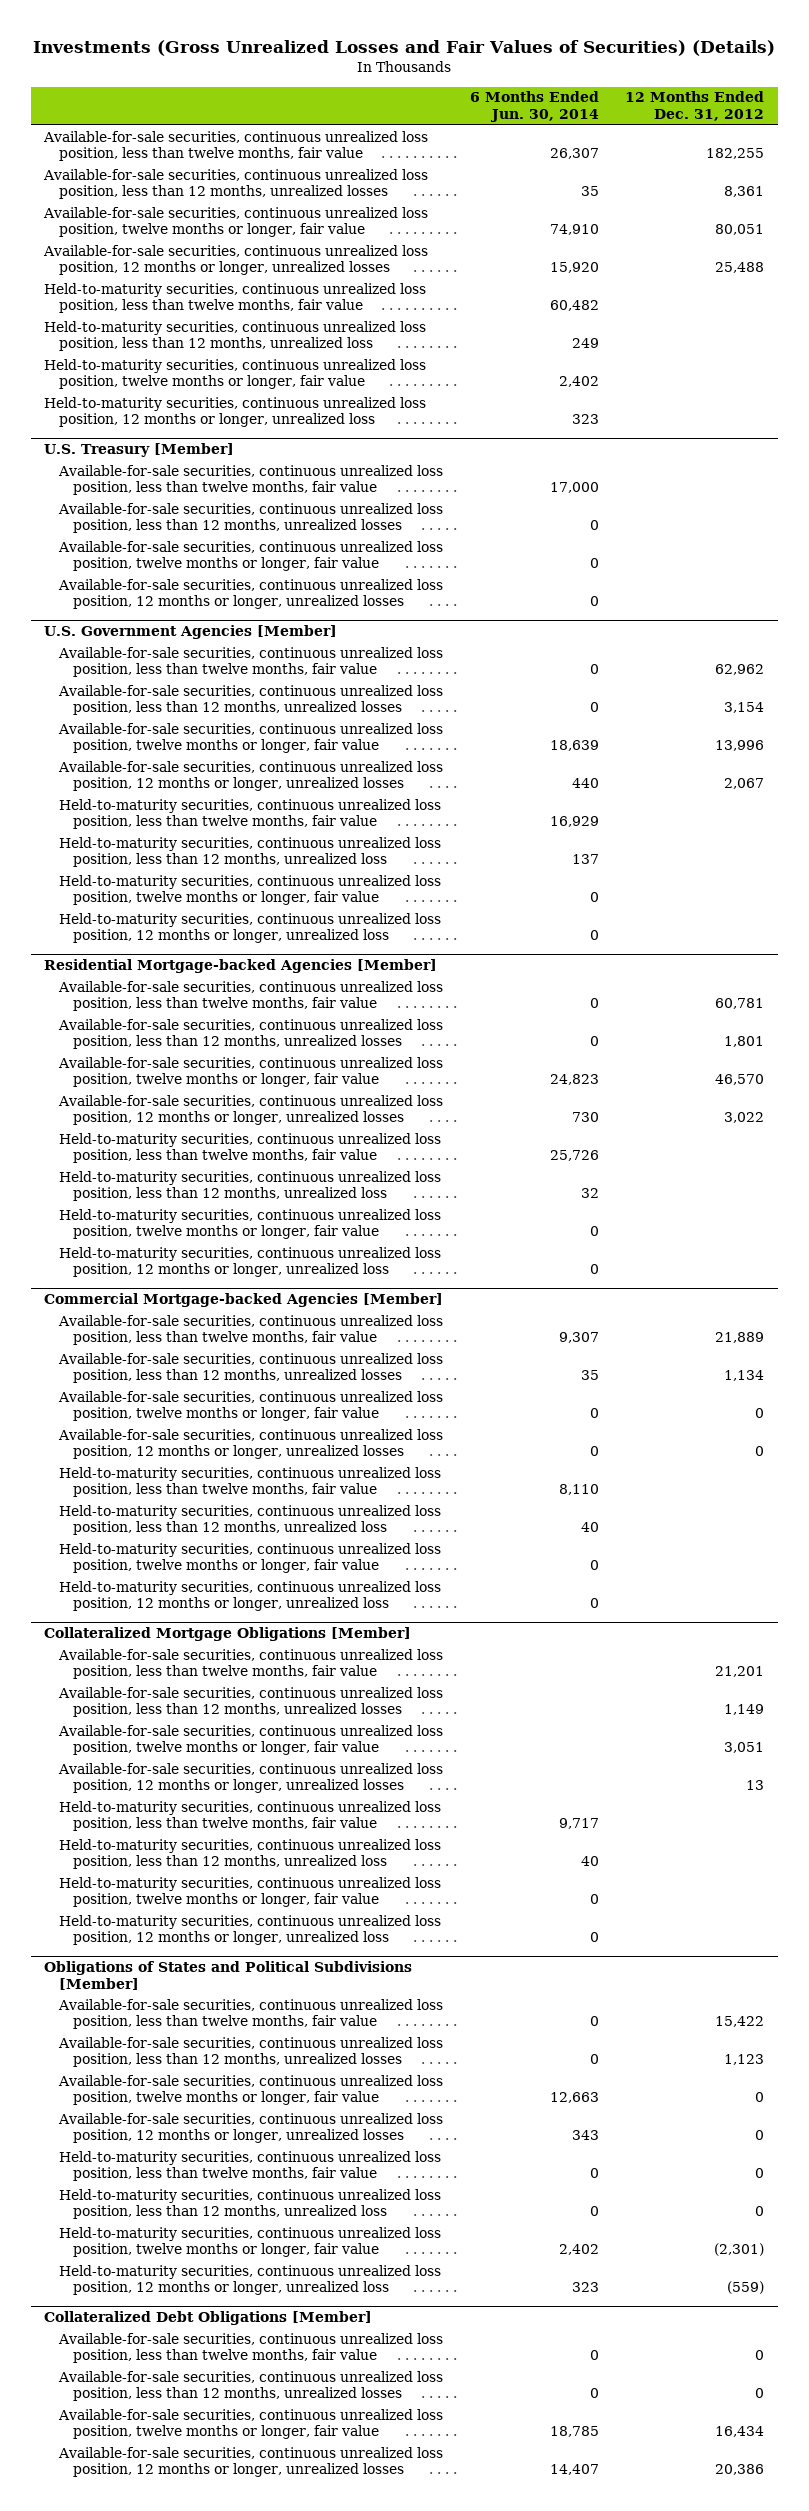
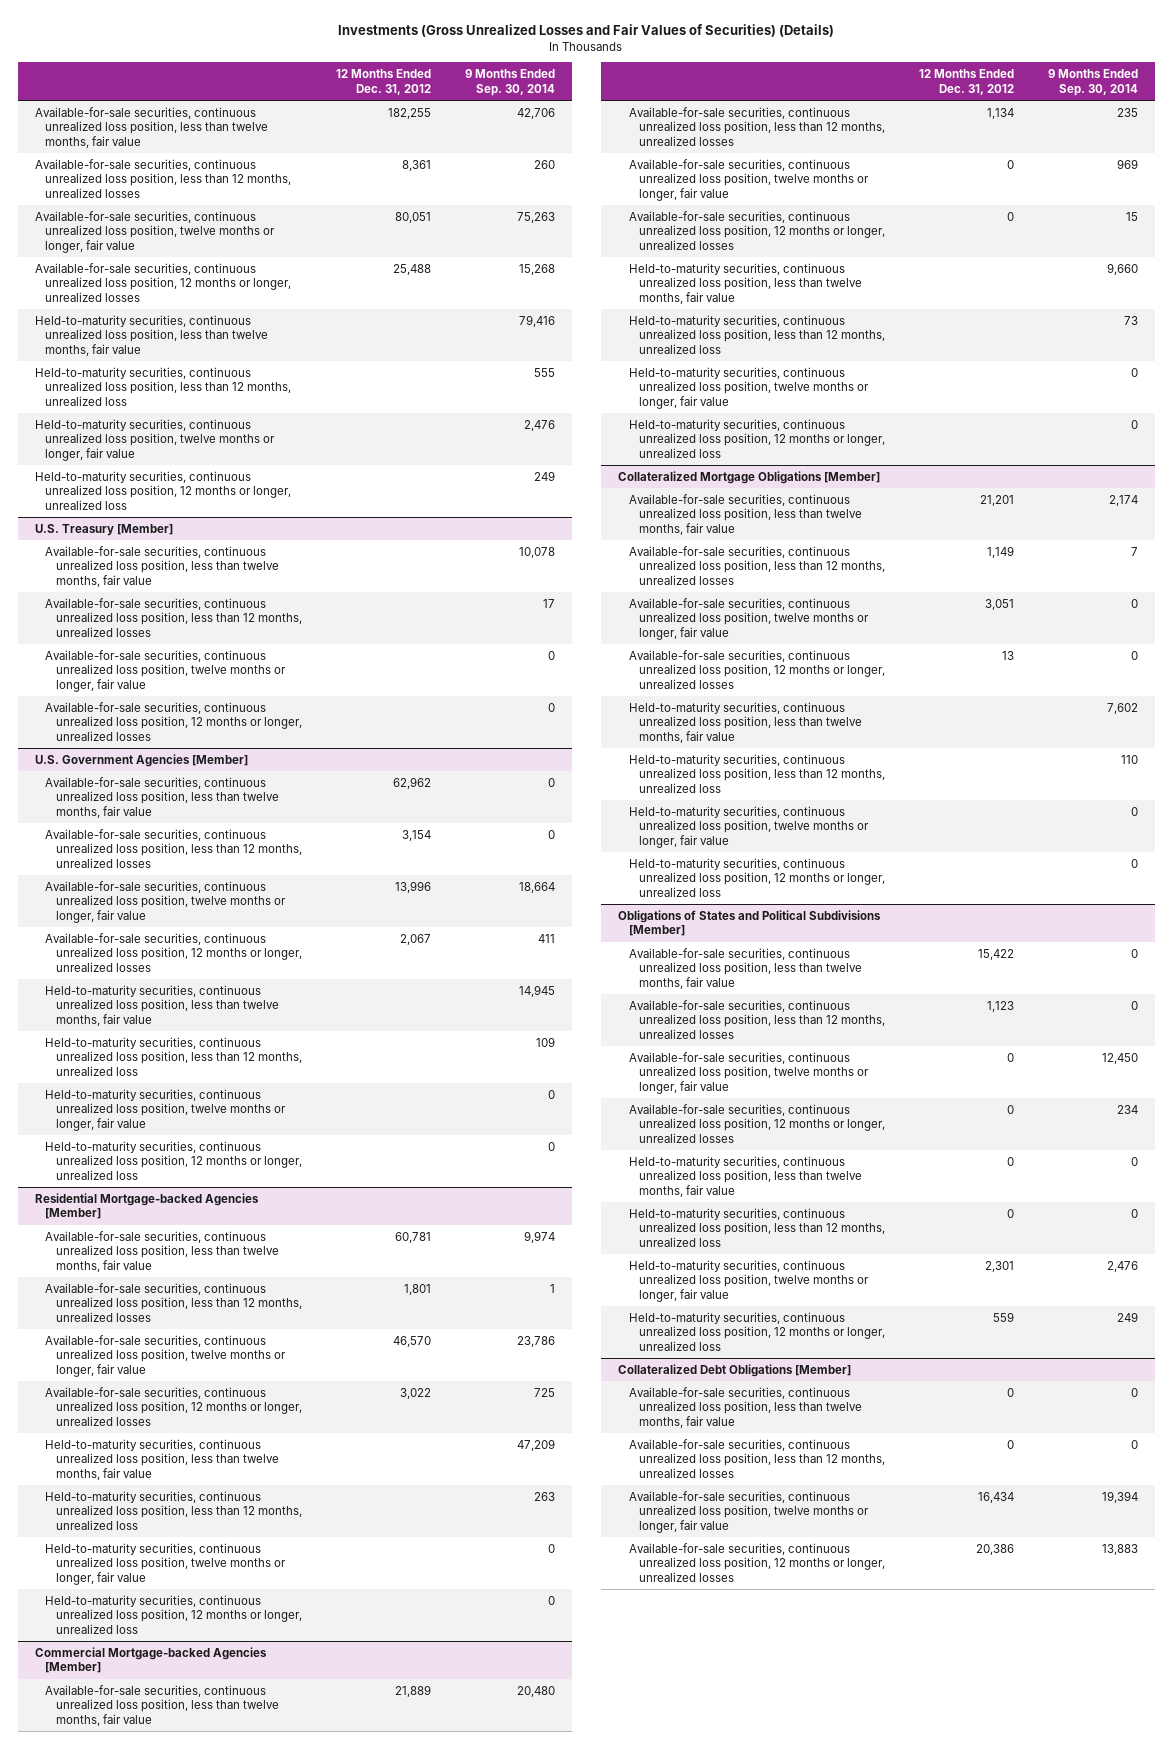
- | 6 Months Ended Jun. 30, 2014 | 12 Months Ended Dec. 31, 2012
+ | 12 Months Ended Dec. 31, 2012 | 9 Months Ended Sep. 30, 2014
@ Obligations of States and Political Subdivisions [Member]
- Held-to-maturity securities, continuous unrealized loss position, twelve months or longer, fair value | 2,402 | (2,301)
- Held-to-maturity securities, continuous unrealized loss position, 12 months or longer, unrealized loss | 323 | (559)
+ Held-to-maturity securities, continuous unrealized loss position, twelve months or longer, fair value | 2,301 | 2,476
+ Held-to-maturity securities, continuous unrealized loss position, 12 months or longer, unrealized loss | 559 | 249

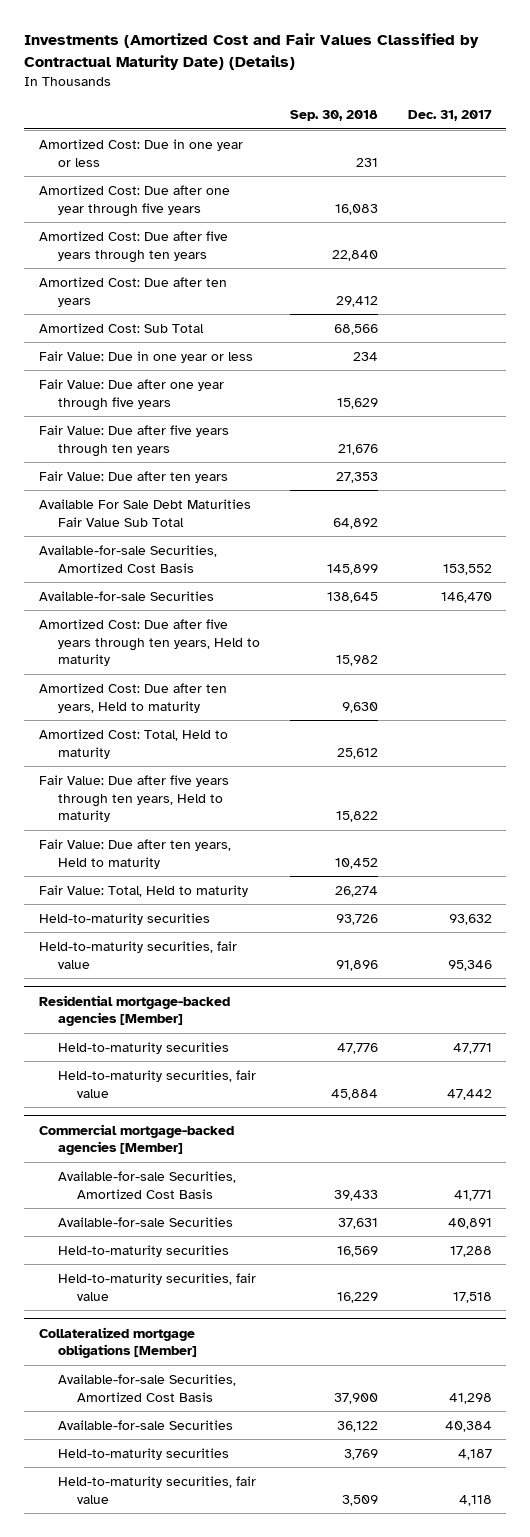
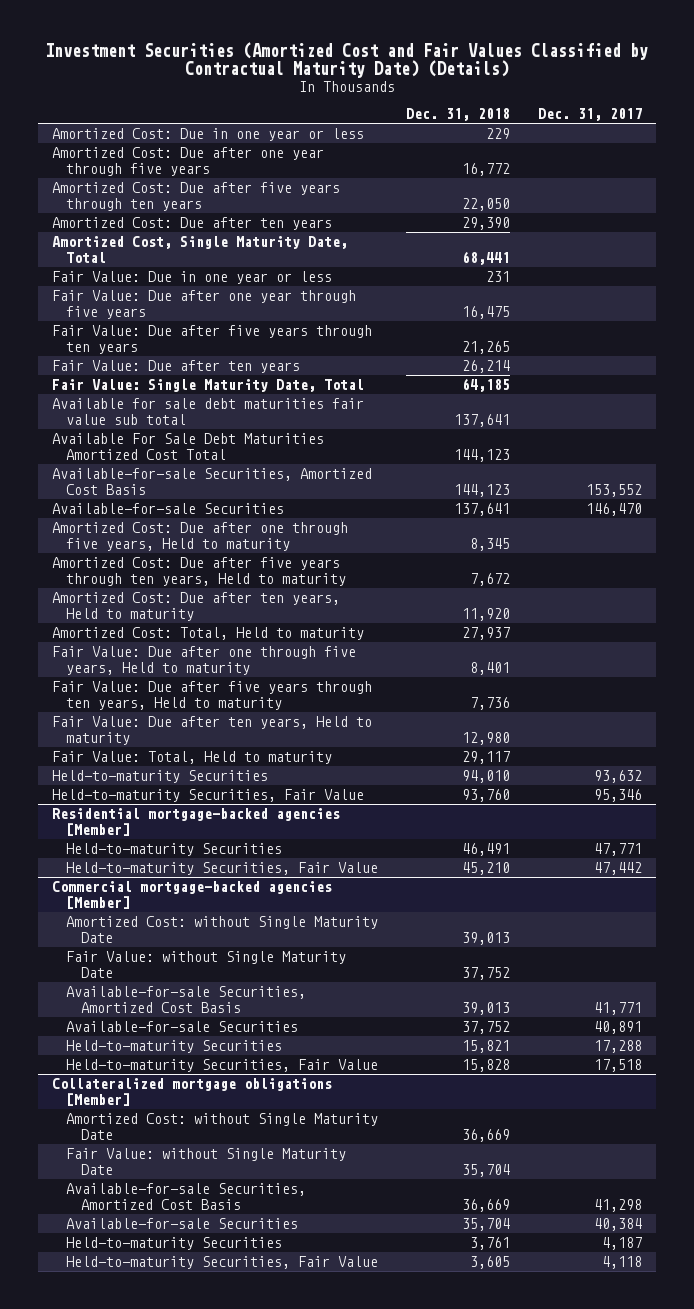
- Investments (Amortized Cost and Fair Values Classified by Contractual Maturity Date) (Details)
+ Investment Securities (Amortized Cost and Fair Values Classified by Contractual Maturity Date) (Details)
- | Sep. 30, 2018 | Dec. 31, 2017
+ | Dec. 31, 2018 | Dec. 31, 2017
- Amortized Cost: Sub Total | 68,566 |
+ Amortized Cost, Single Maturity Date, Total | 68,441 |
- Available For Sale Debt Maturities Fair Value Sub Total | 64,892 |
+ Fair Value: Single Maturity Date, Total | 64,185 |
+ Available for sale debt maturities fair value sub total | 137,641 |
+ Available For Sale Debt Maturities Amortized Cost Total | 144,123 |
+ Amortized Cost: Due after one through five years, Held to maturity | 8,345 |
+ Fair Value: Due after one through five years, Held to maturity | 8,401 |
- Held-to-maturity securities | 93,726 | 93,632
- Held-to-maturity securities, fair value | 91,896 | 95,346
+ Held-to-maturity Securities | 94,010 | 93,632
+ Held-to-maturity Securities, Fair Value | 93,760 | 95,346
@ Residential mortgage-backed agencies [Member]
- Held-to-maturity securities | 47,776 | 47,771
- Held-to-maturity securities, fair value | 45,884 | 47,442
+ Held-to-maturity Securities | 46,491 | 47,771
+ Held-to-maturity Securities, Fair Value | 45,210 | 47,442
@ Commercial mortgage-backed agencies [Member]
+ Amortized Cost: without Single Maturity Date | 39,013 |
+ Fair Value: without Single Maturity Date | 37,752 |
- Held-to-maturity securities | 16,569 | 17,288
- Held-to-maturity securities, fair value | 16,229 | 17,518
+ Held-to-maturity Securities | 15,821 | 17,288
+ Held-to-maturity Securities, Fair Value | 15,828 | 17,518
@ Collateralized mortgage obligations [Member]
+ Amortized Cost: without Single Maturity Date | 36,669 |
+ Fair Value: without Single Maturity Date | 35,704 |
- Held-to-maturity securities | 3,769 | 4,187
- Held-to-maturity securities, fair value | 3,509 | 4,118
+ Held-to-maturity Securities | 3,761 | 4,187
+ Held-to-maturity Securities, Fair Value | 3,605 | 4,118

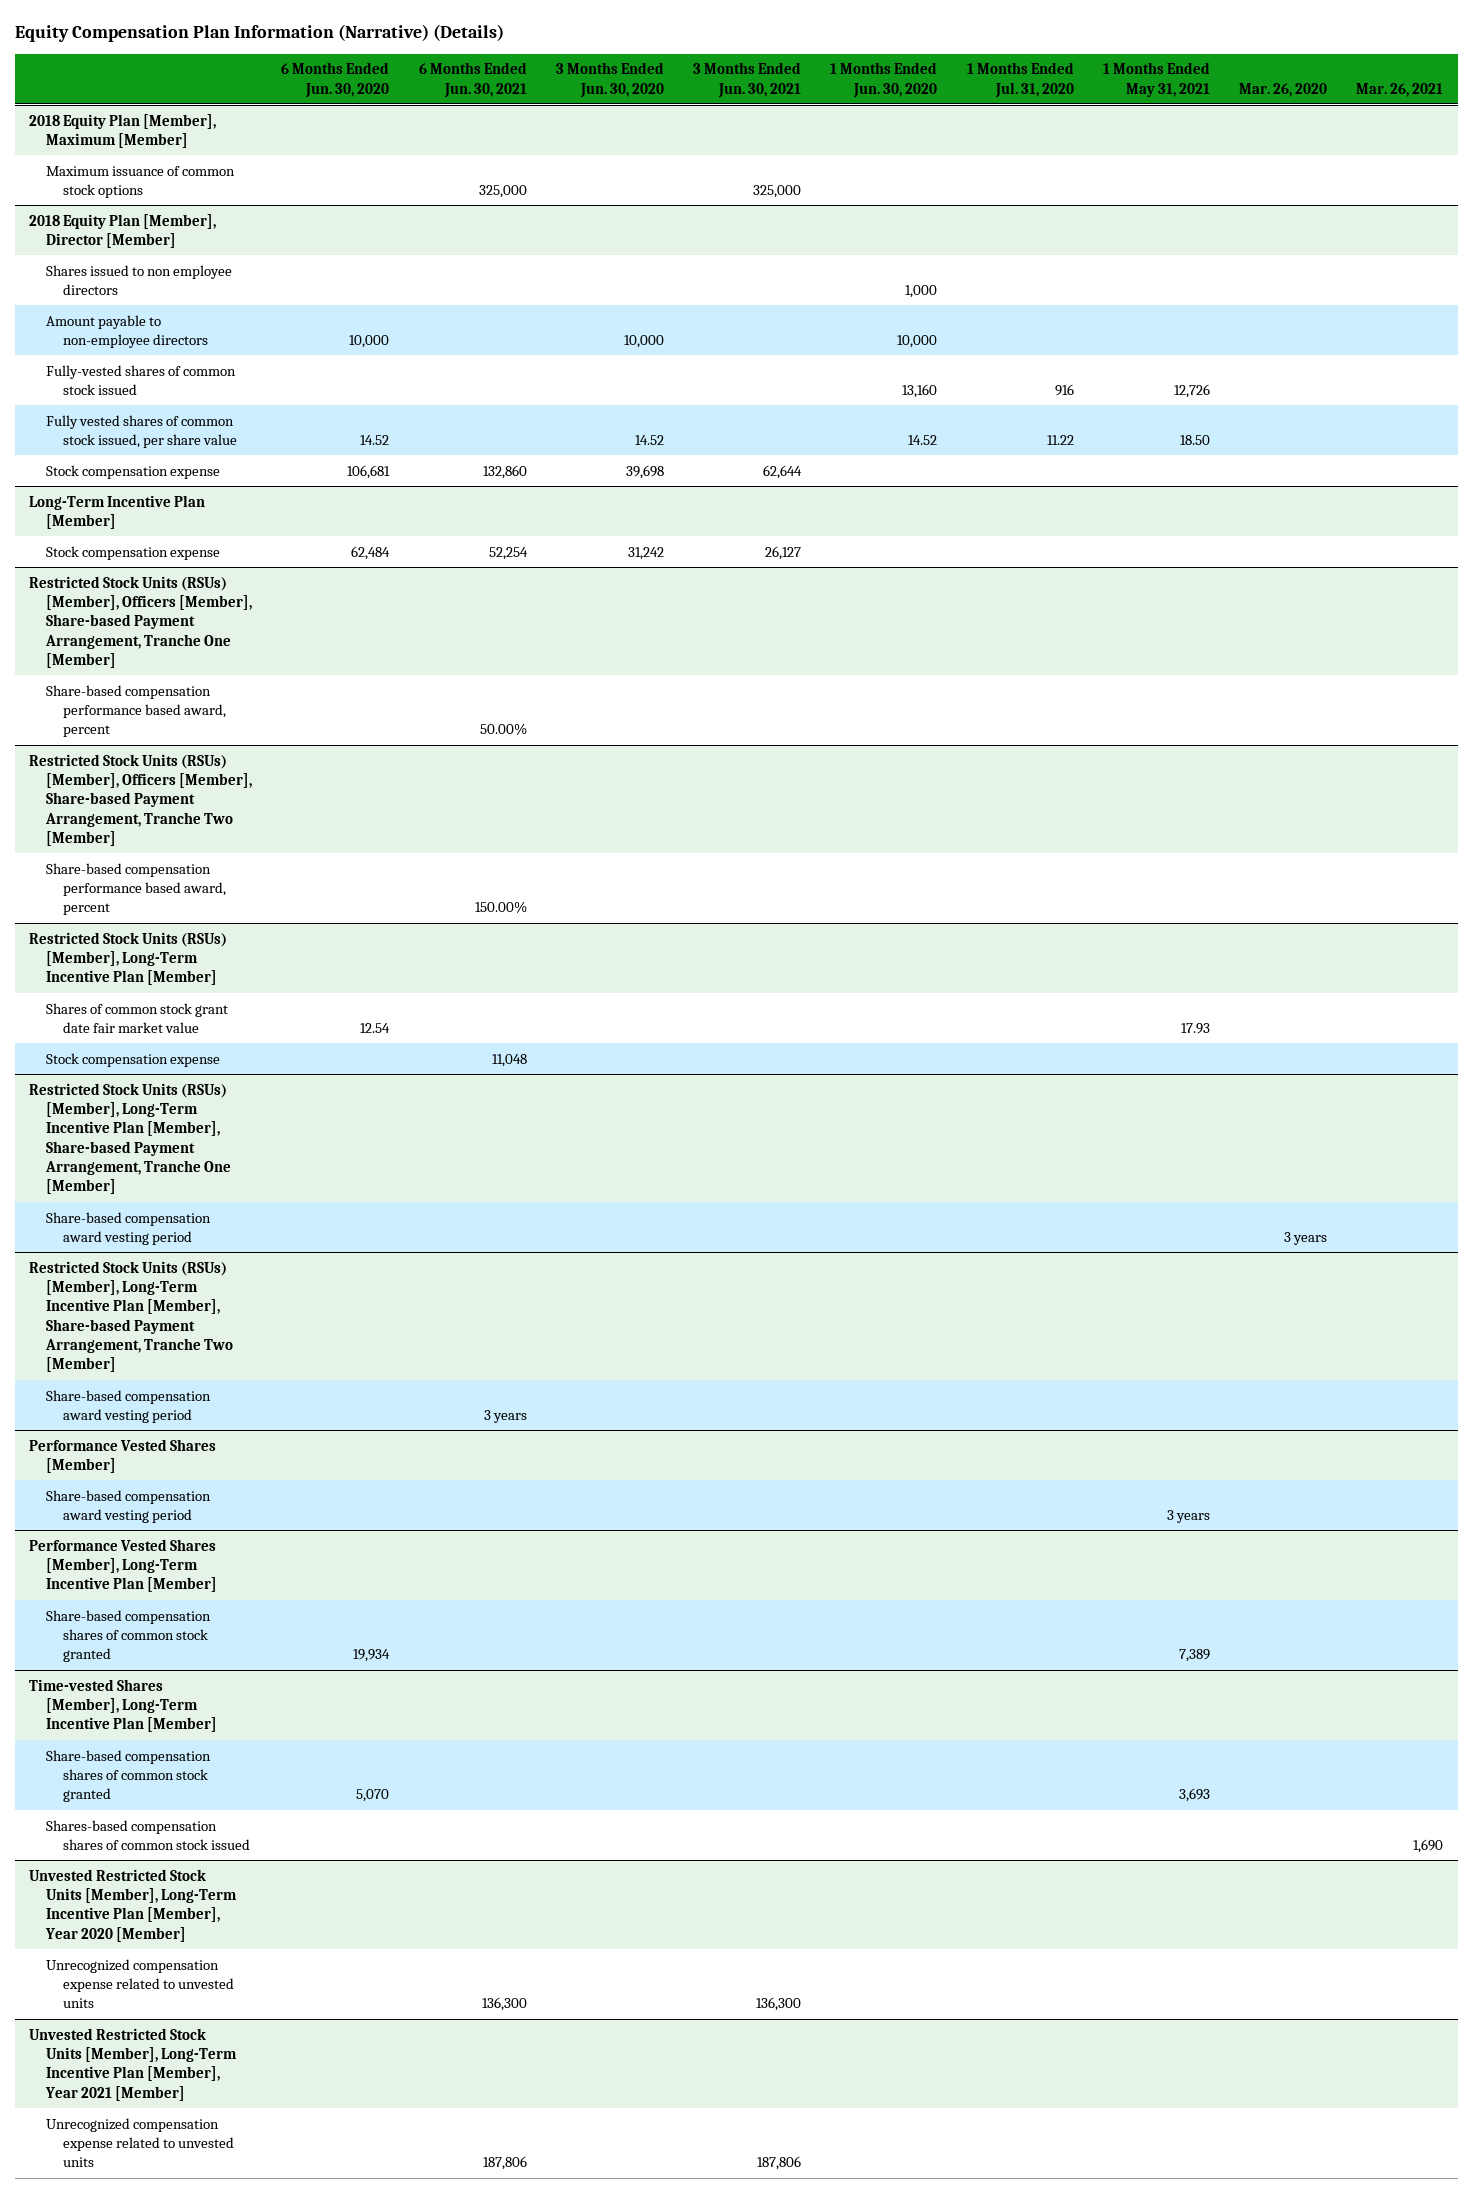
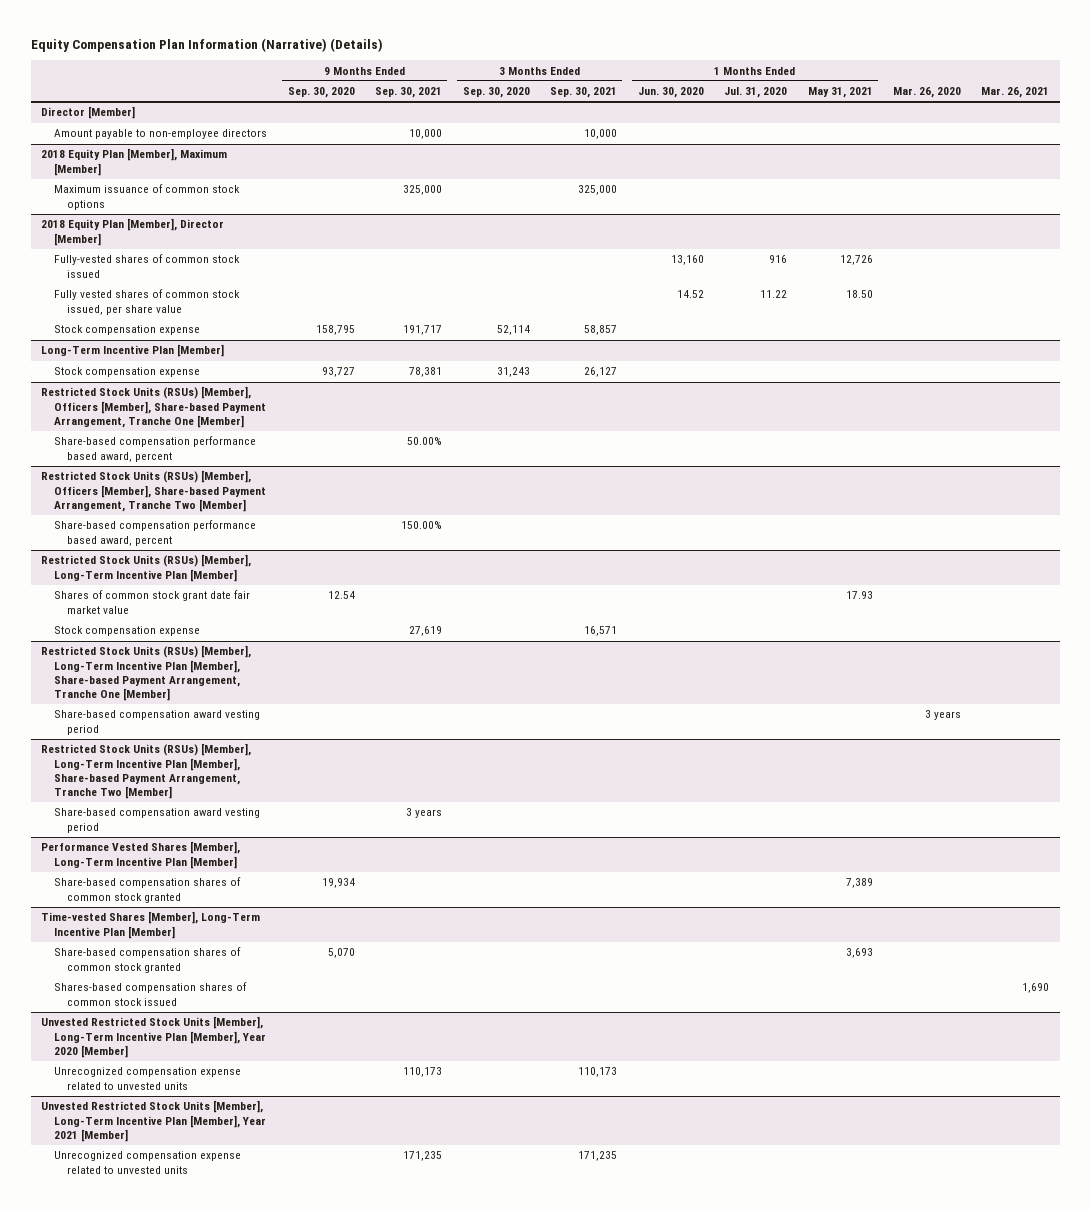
- | 6 Months Ended Jun. 30, 2020 | 6 Months Ended Jun. 30, 2021 | 3 Months Ended Jun. 30, 2020 | 3 Months Ended Jun. 30, 2021 | 1 Months Ended Jun. 30, 2020 | 1 Months Ended Jul. 31, 2020 | 1 Months Ended May 31, 2021 | Mar. 26, 2020 | Mar. 26, 2021
+ | 9 Months Ended Sep. 30, 2020 | 9 Months Ended Sep. 30, 2021 | 3 Months Ended Sep. 30, 2020 | 3 Months Ended Sep. 30, 2021 | 1 Months Ended Jun. 30, 2020 | 1 Months Ended Jul. 31, 2020 | 1 Months Ended May 31, 2021 | Mar. 26, 2020 | Mar. 26, 2021
+ Director [Member]
+ Amount payable to non-employee directors | | 10,000 | | 10,000 | | | | |
@ 2018 Equity Plan [Member], Director [Member]
- Shares issued to non employee directors | | | | | 1,000 | | | |
- Amount payable to non-employee directors | 10,000 | | 10,000 | | 10,000 | | | |
- Performance Vested Shares [Member]
- Share-based compensation award vesting period | | | | | | | 3 years | |

